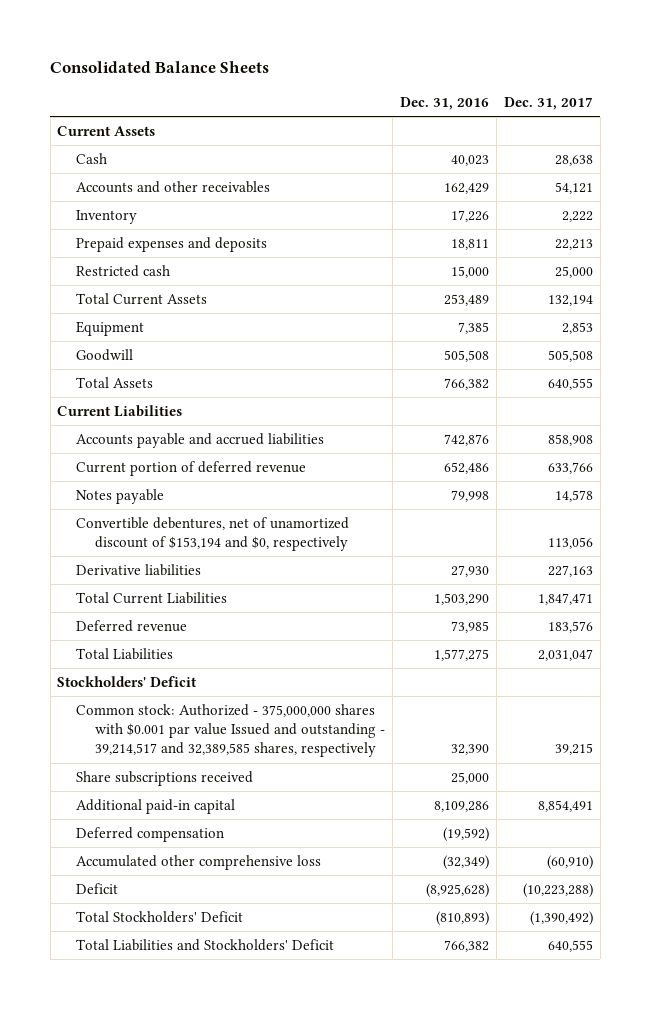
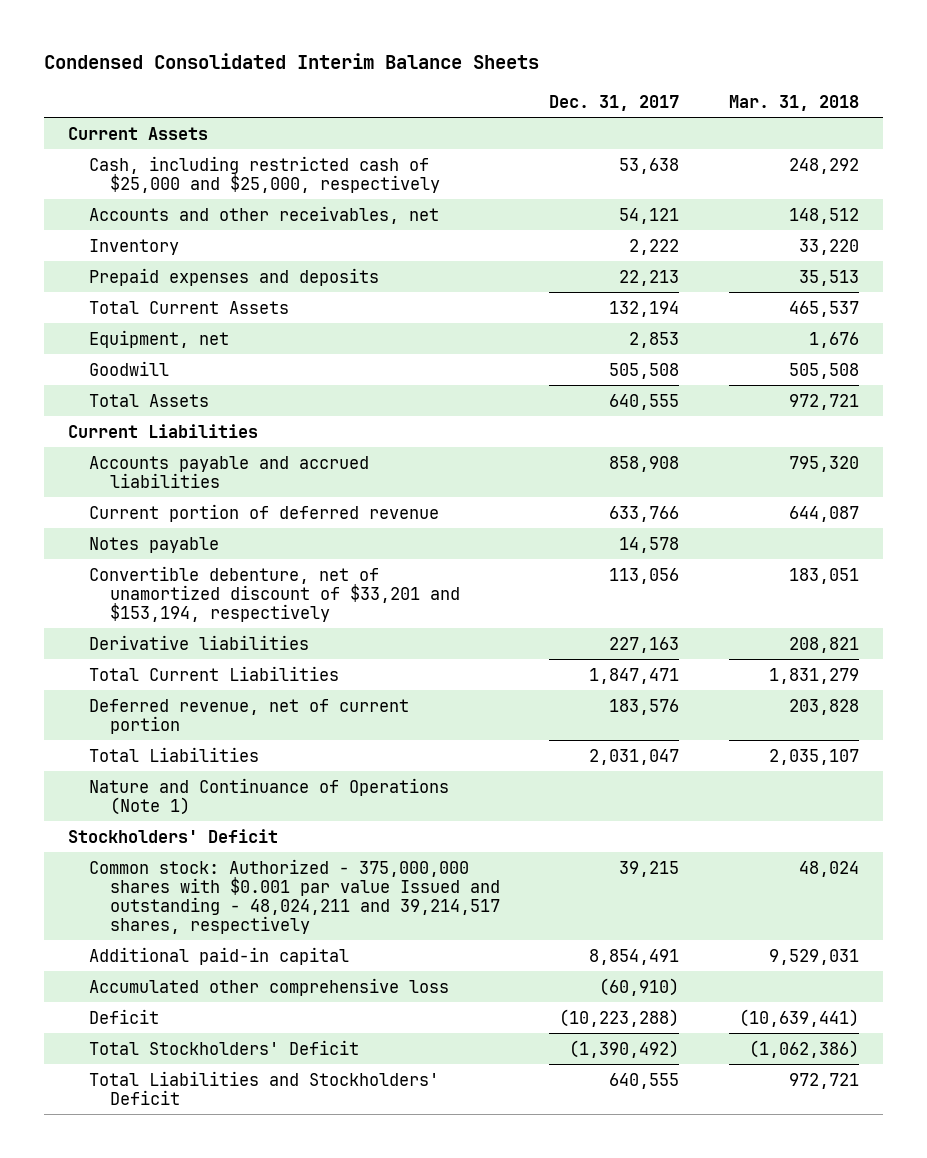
- Consolidated Balance Sheets
+ Condensed Consolidated Interim Balance Sheets
- | Dec. 31, 2016 | Dec. 31, 2017
+ | Dec. 31, 2017 | Mar. 31, 2018
- Cash | 40,023 | 28,638
- Accounts and other receivables | 162,429 | 54,121
+ Cash, including restricted cash of $25,000 and $25,000, respectively | 53,638 | 248,292
+ Accounts and other receivables, net | 54,121 | 148,512
- Restricted cash | 15,000 | 25,000
- Equipment | 7,385 | 2,853
+ Equipment, net | 2,853 | 1,676
- Convertible debentures, net of unamortized discount of $153,194 and $0, respectively | | 113,056
+ Convertible debenture, net of unamortized discount of $33,201 and $153,194, respectively | 113,056 | 183,051
- Deferred revenue | 73,985 | 183,576
+ Deferred revenue, net of current portion | 183,576 | 203,828
+ Nature and Continuance of Operations (Note 1)
- Common stock: Authorized - 375,000,000 shares with $0.001 par value Issued and outstanding - 39,214,517 and 32,389,585 shares, respectively | 32,390 | 39,215
- Share subscriptions received | 25,000 |
+ Common stock: Authorized - 375,000,000 shares with $0.001 par value Issued and outstanding - 48,024,211 and 39,214,517 shares, respectively | 39,215 | 48,024
- Deferred compensation | (19,592) |

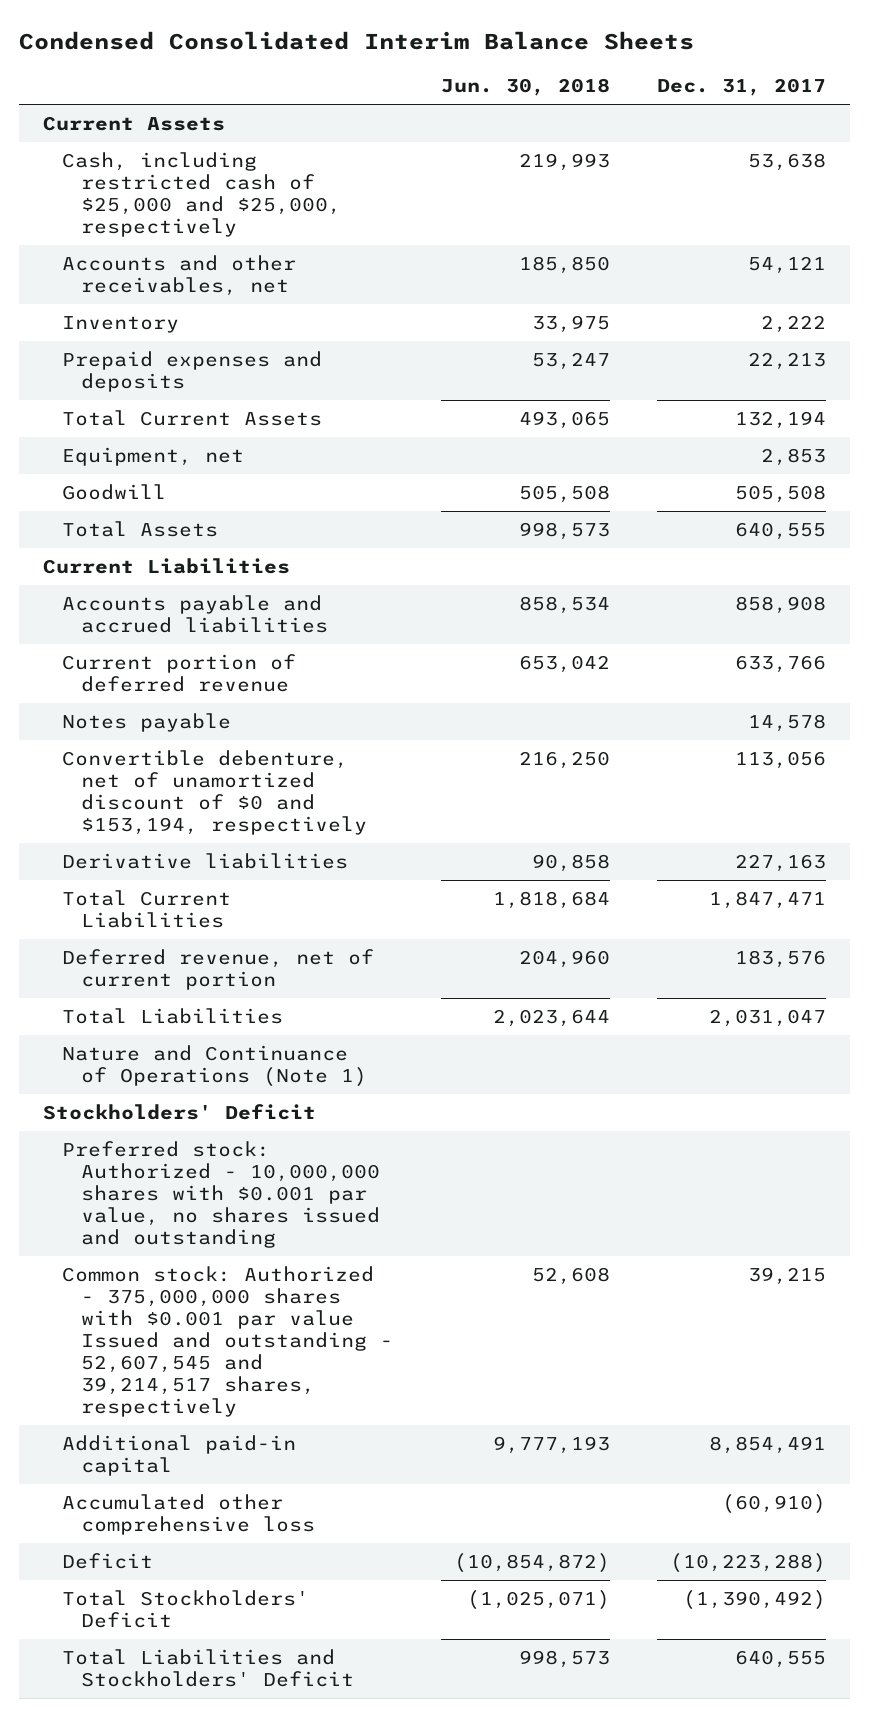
- | Dec. 31, 2017 | Mar. 31, 2018
+ | Jun. 30, 2018 | Dec. 31, 2017
- Convertible debenture, net of unamortized discount of $33,201 and $153,194, respectively | 113,056 | 183,051
+ Convertible debenture, net of unamortized discount of $0 and $153,194, respectively | 216,250 | 113,056
- Common stock: Authorized - 375,000,000 shares with $0.001 par value Issued and outstanding - 48,024,211 and 39,214,517 shares, respectively | 39,215 | 48,024
+ Preferred stock: Authorized - 10,000,000 shares with $0.001 par value, no shares issued and outstanding
+ Common stock: Authorized - 375,000,000 shares with $0.001 par value Issued and outstanding - 52,607,545 and 39,214,517 shares, respectively | 52,608 | 39,215

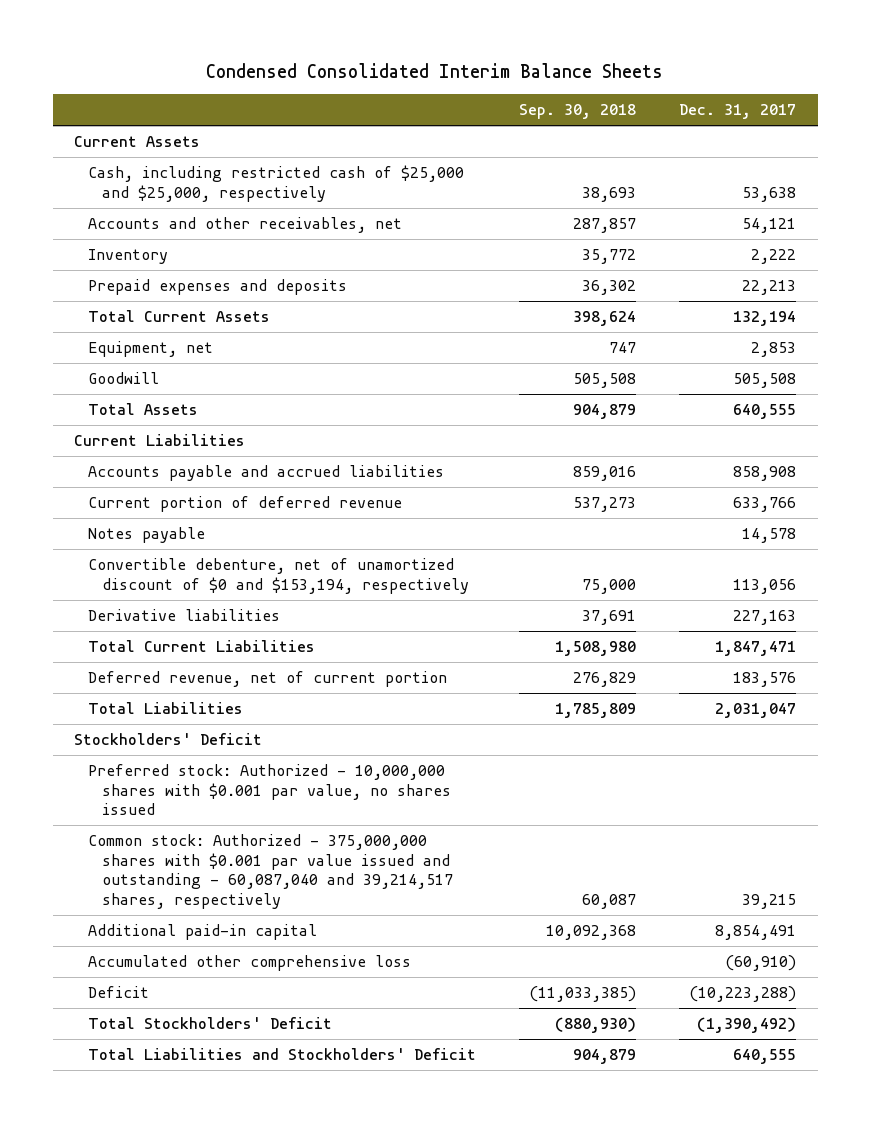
- | Jun. 30, 2018 | Dec. 31, 2017
+ | Sep. 30, 2018 | Dec. 31, 2017
- Nature and Continuance of Operations (Note 1)
- Preferred stock: Authorized - 10,000,000 shares with $0.001 par value, no shares issued and outstanding
- Common stock: Authorized - 375,000,000 shares with $0.001 par value Issued and outstanding - 52,607,545 and 39,214,517 shares, respectively | 52,608 | 39,215
+ Preferred stock: Authorized - 10,000,000 shares with $0.001 par value, no shares issued
+ Common stock: Authorized - 375,000,000 shares with $0.001 par value issued and outstanding - 60,087,040 and 39,214,517 shares, respectively | 60,087 | 39,215

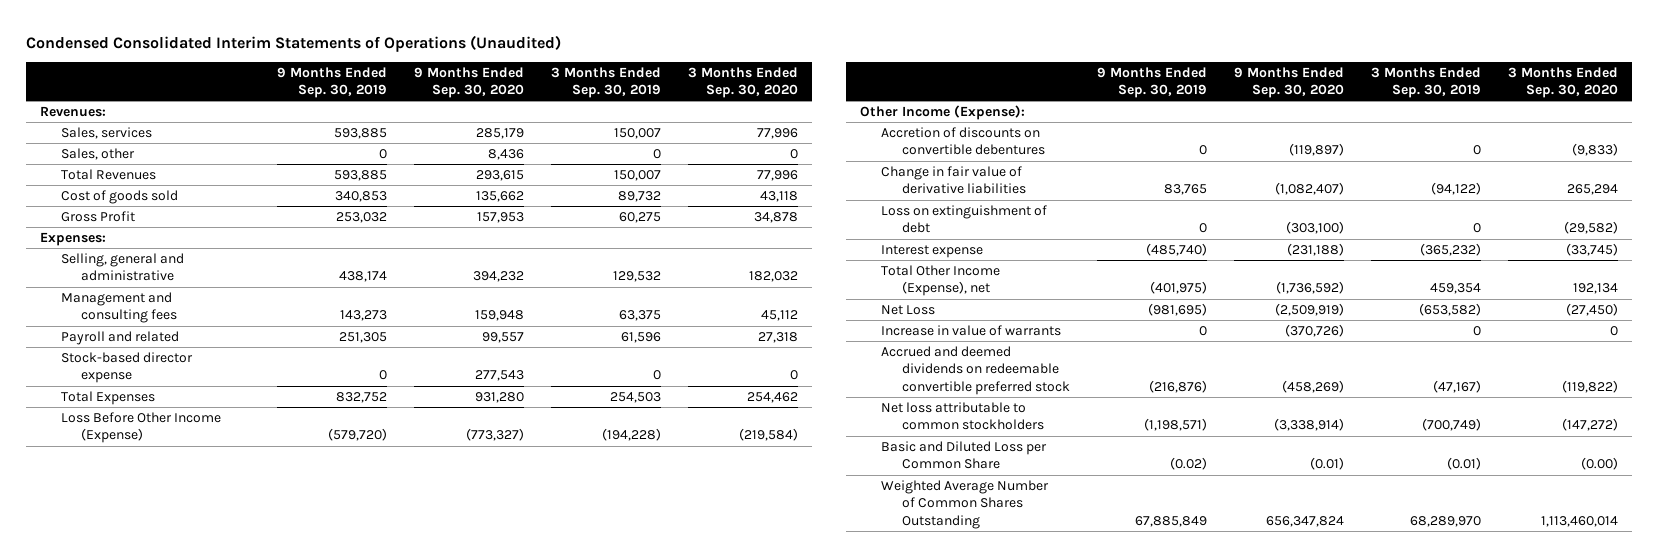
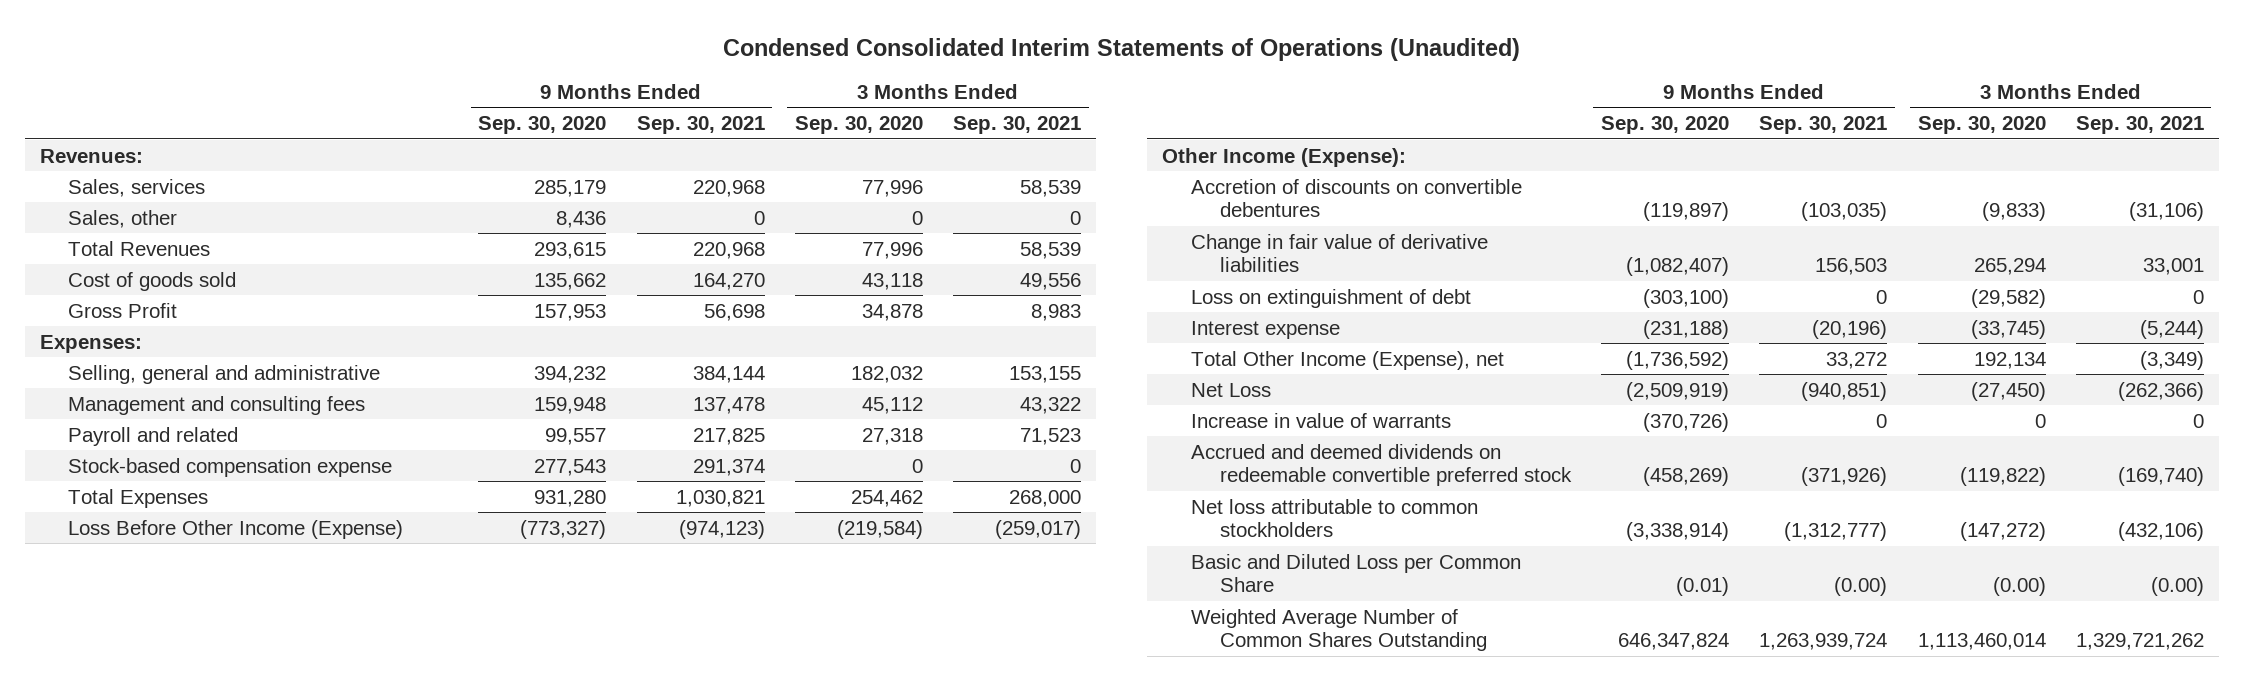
- | 9 Months Ended Sep. 30, 2019 | 9 Months Ended Sep. 30, 2020 | 3 Months Ended Sep. 30, 2019 | 3 Months Ended Sep. 30, 2020
+ | 9 Months Ended Sep. 30, 2020 | 9 Months Ended Sep. 30, 2021 | 3 Months Ended Sep. 30, 2020 | 3 Months Ended Sep. 30, 2021
- Stock-based director expense | 0 | 277,543 | 0 | 0
+ Stock-based compensation expense | 277,543 | 291,374 | 0 | 0
- Weighted Average Number of Common Shares Outstanding | 67,885,849 | 656,347,824 | 68,289,970 | 1,113,460,014
+ Weighted Average Number of Common Shares Outstanding | 646,347,824 | 1,263,939,724 | 1,113,460,014 | 1,329,721,262

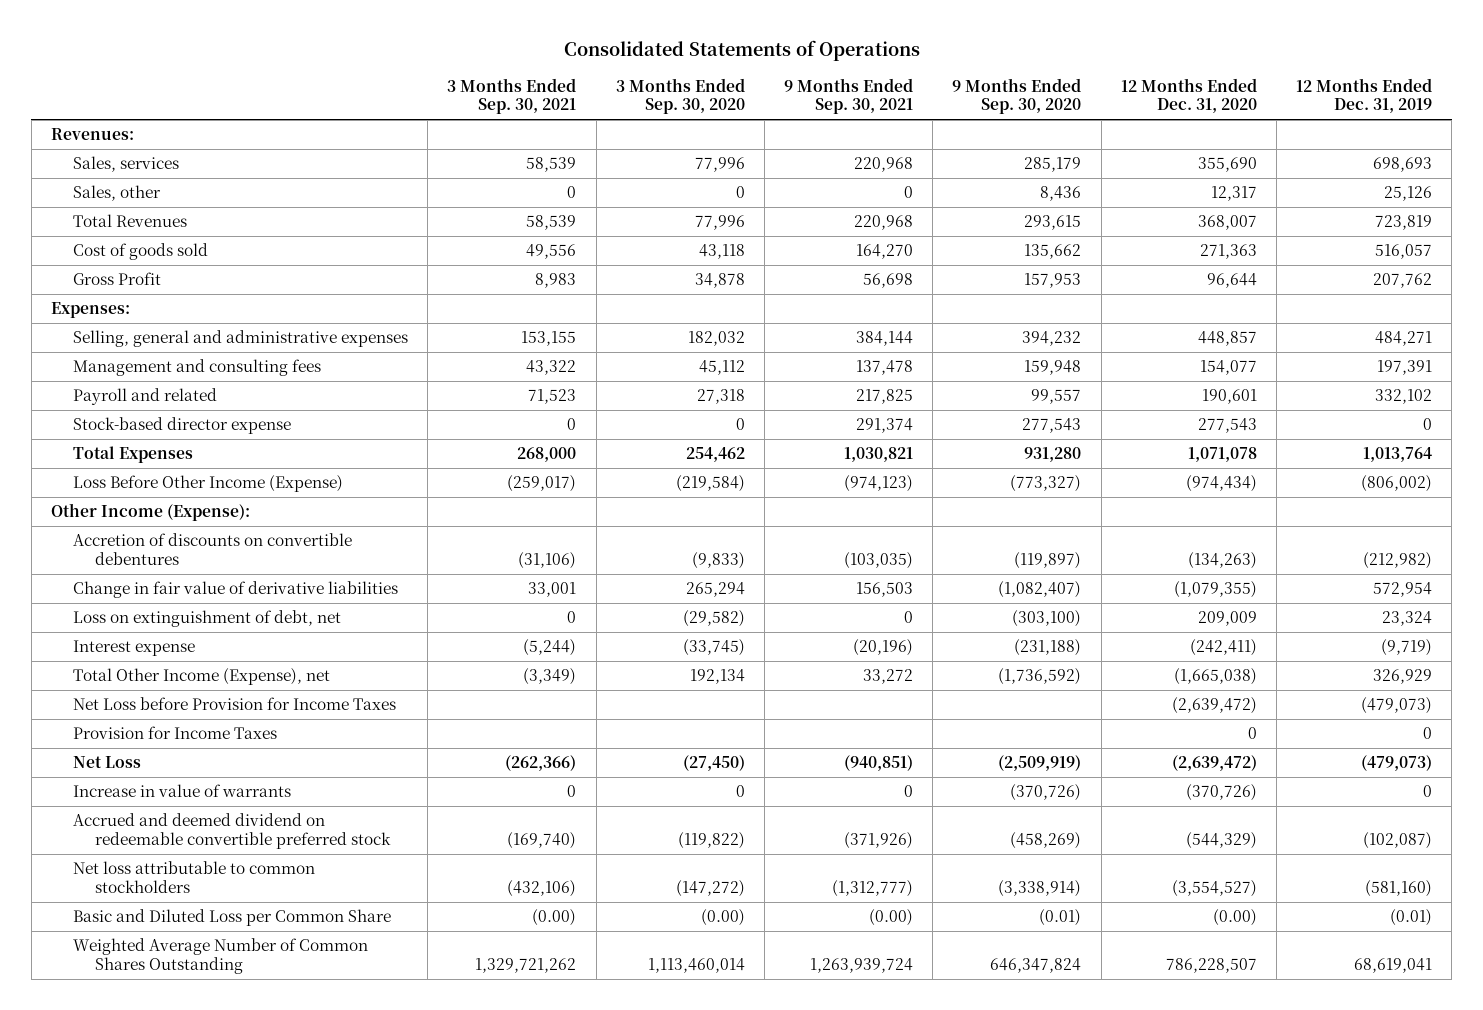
- Condensed Consolidated Interim Statements of Operations (Unaudited)
+ Consolidated Statements of Operations
- | 9 Months Ended Sep. 30, 2020 | 9 Months Ended Sep. 30, 2021 | 3 Months Ended Sep. 30, 2020 | 3 Months Ended Sep. 30, 2021
+ | 3 Months Ended Sep. 30, 2021 | 3 Months Ended Sep. 30, 2020 | 9 Months Ended Sep. 30, 2021 | 9 Months Ended Sep. 30, 2020 | 12 Months Ended Dec. 31, 2020 | 12 Months Ended Dec. 31, 2019
- Selling, general and administrative | 394,232 | 384,144 | 182,032 | 153,155
+ Selling, general and administrative expenses | 153,155 | 182,032 | 384,144 | 394,232 | 448,857 | 484,271
- Stock-based compensation expense | 277,543 | 291,374 | 0 | 0
+ Stock-based director expense | 0 | 0 | 291,374 | 277,543 | 277,543 | 0
- Loss on extinguishment of debt | (303,100) | 0 | (29,582) | 0
+ Loss on extinguishment of debt, net | 0 | (29,582) | 0 | (303,100) | 209,009 | 23,324
+ Net Loss before Provision for Income Taxes | | | | | (2,639,472) | (479,073)
+ Provision for Income Taxes | | | | | 0 | 0
- Accrued and deemed dividends on redeemable convertible preferred stock | (458,269) | (371,926) | (119,822) | (169,740)
+ Accrued and deemed dividend on redeemable convertible preferred stock | (169,740) | (119,822) | (371,926) | (458,269) | (544,329) | (102,087)

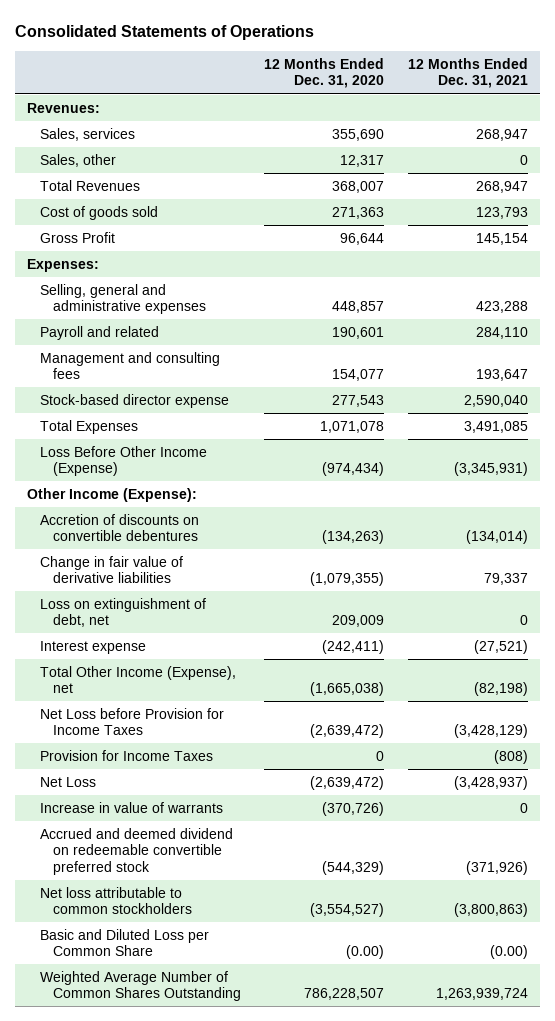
- | 3 Months Ended Sep. 30, 2021 | 3 Months Ended Sep. 30, 2020 | 9 Months Ended Sep. 30, 2021 | 9 Months Ended Sep. 30, 2020 | 12 Months Ended Dec. 31, 2020 | 12 Months Ended Dec. 31, 2019
+ | 12 Months Ended Dec. 31, 2020 | 12 Months Ended Dec. 31, 2021
moved down: Management and consulting fees | 154,077 | 193,647

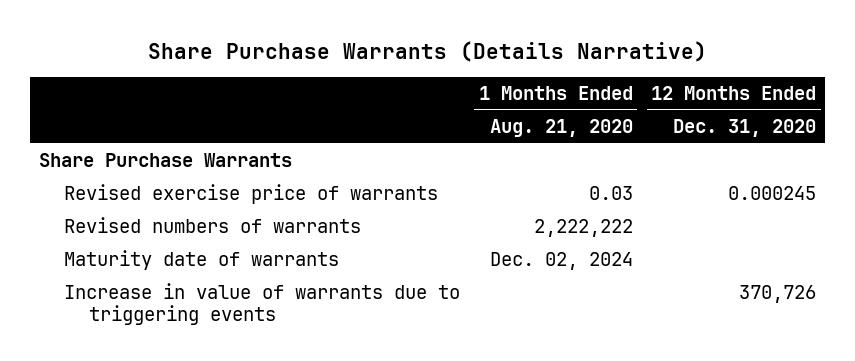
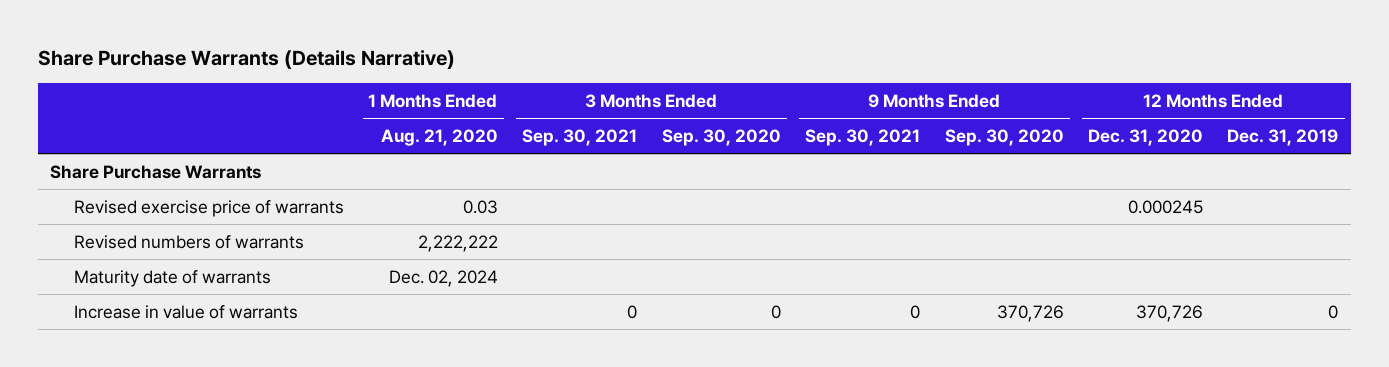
- | 1 Months Ended Aug. 21, 2020 | 12 Months Ended Dec. 31, 2020
+ | 1 Months Ended Aug. 21, 2020 | 3 Months Ended Sep. 30, 2021 | 3 Months Ended Sep. 30, 2020 | 9 Months Ended Sep. 30, 2021 | 9 Months Ended Sep. 30, 2020 | 12 Months Ended Dec. 31, 2020 | 12 Months Ended Dec. 31, 2019
- Increase in value of warrants due to triggering events | | 370,726
+ Increase in value of warrants | | 0 | 0 | 0 | 370,726 | 370,726 | 0

